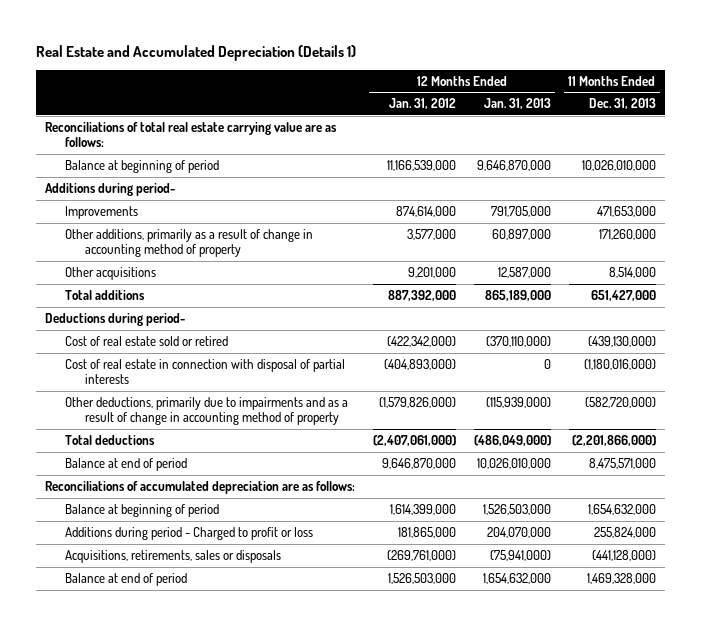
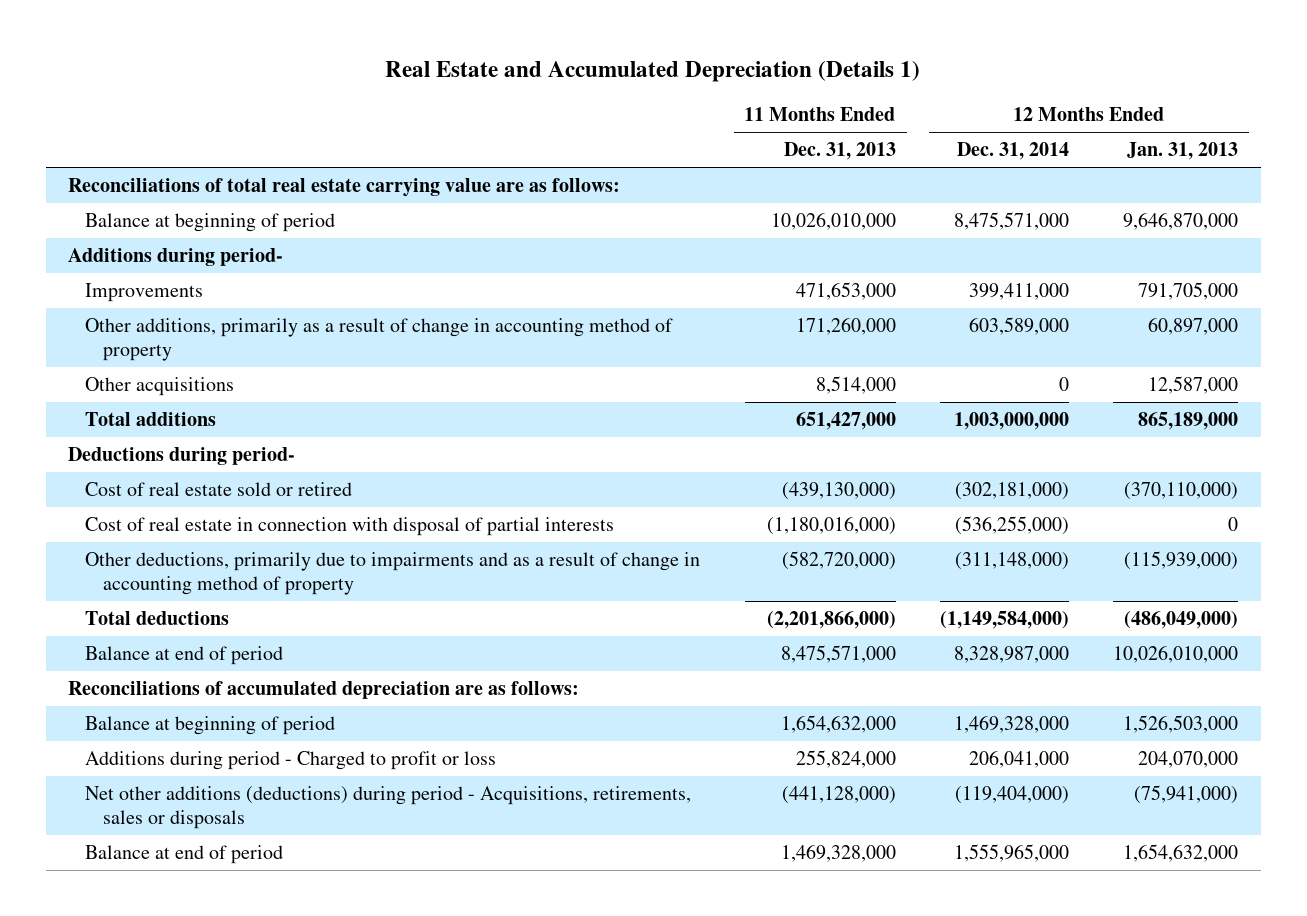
- | 12 Months Ended Jan. 31, 2012 | 12 Months Ended Jan. 31, 2013 | 11 Months Ended Dec. 31, 2013
+ | 11 Months Ended Dec. 31, 2013 | 12 Months Ended Dec. 31, 2014 | 12 Months Ended Jan. 31, 2013
- Acquisitions, retirements, sales or disposals | (269,761,000) | (75,941,000) | (441,128,000)
+ Net other additions (deductions) during period - Acquisitions, retirements, sales or disposals | (441,128,000) | (119,404,000) | (75,941,000)

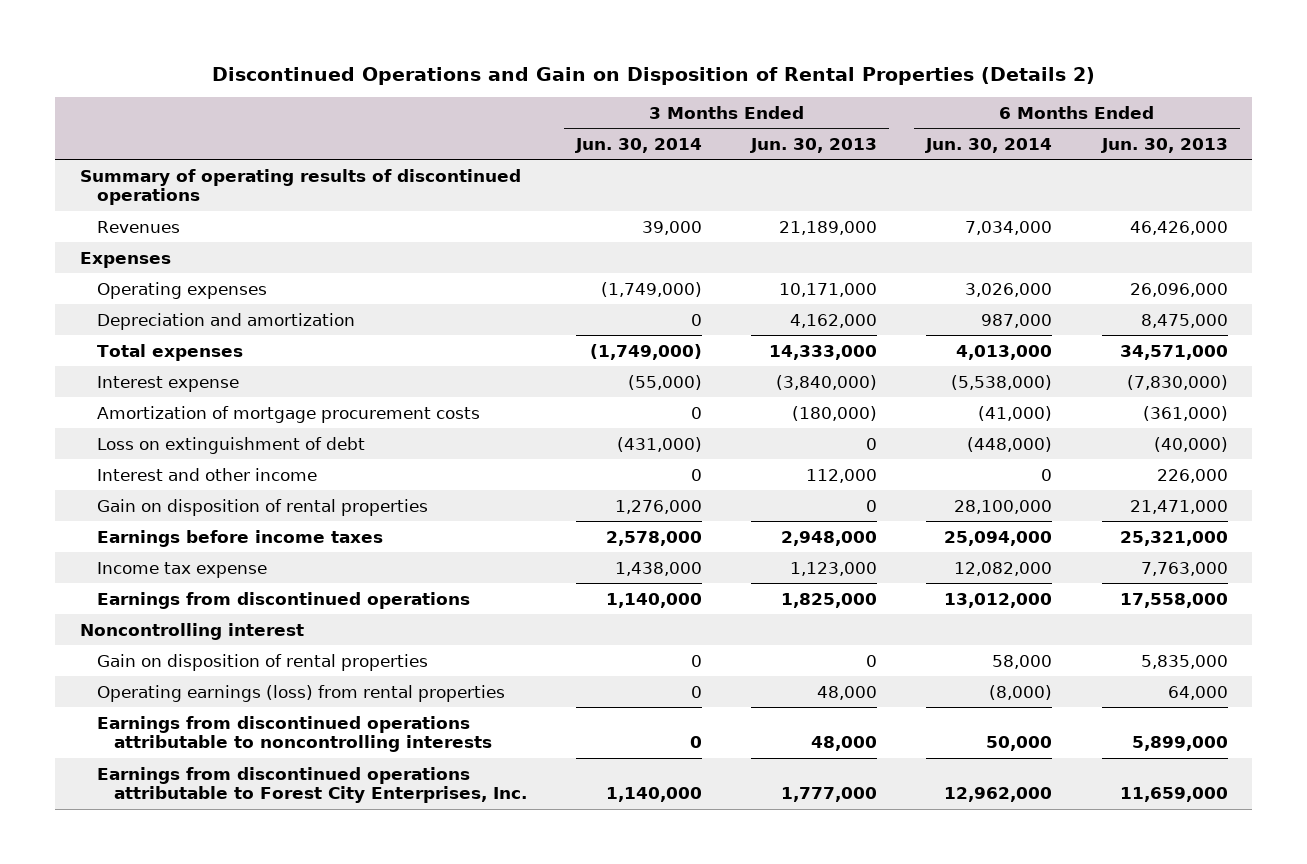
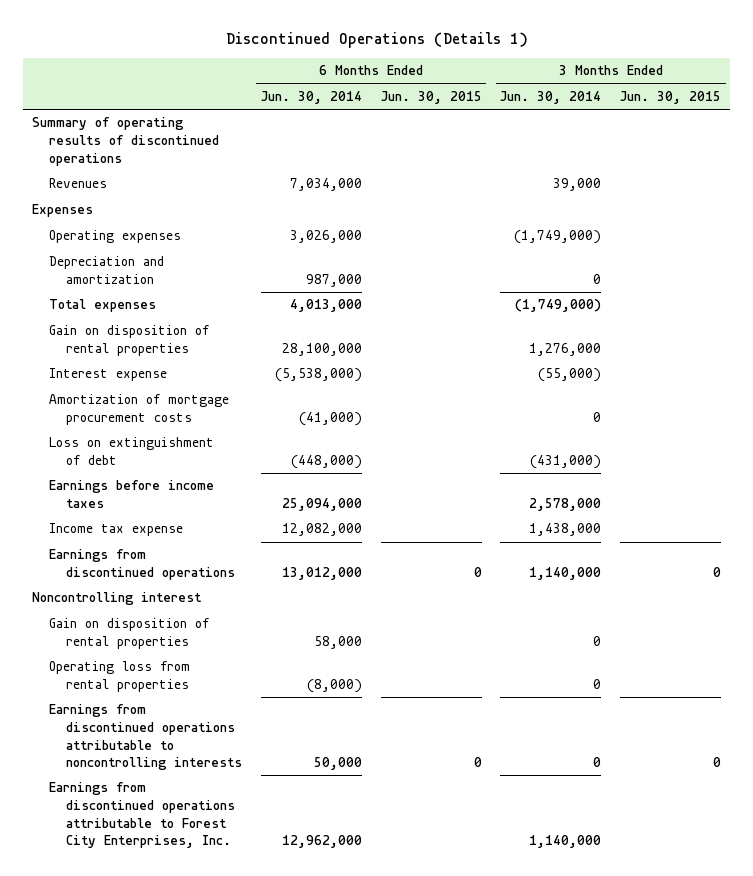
- Discontinued Operations and Gain on Disposition of Rental Properties (Details 2)
+ Discontinued Operations (Details 1)
- | 3 Months Ended Jun. 30, 2014 | 3 Months Ended Jun. 30, 2013 | 6 Months Ended Jun. 30, 2014 | 6 Months Ended Jun. 30, 2013
+ | 6 Months Ended Jun. 30, 2014 | 6 Months Ended Jun. 30, 2015 | 3 Months Ended Jun. 30, 2014 | 3 Months Ended Jun. 30, 2015
moved up: Gain on disposition of rental properties | 28,100,000 | | 1,276,000 |
- Interest and other income | 0 | 112,000 | 0 | 226,000
- Operating earnings (loss) from rental properties | 0 | 48,000 | (8,000) | 64,000
+ Operating loss from rental properties | (8,000) | | 0 |

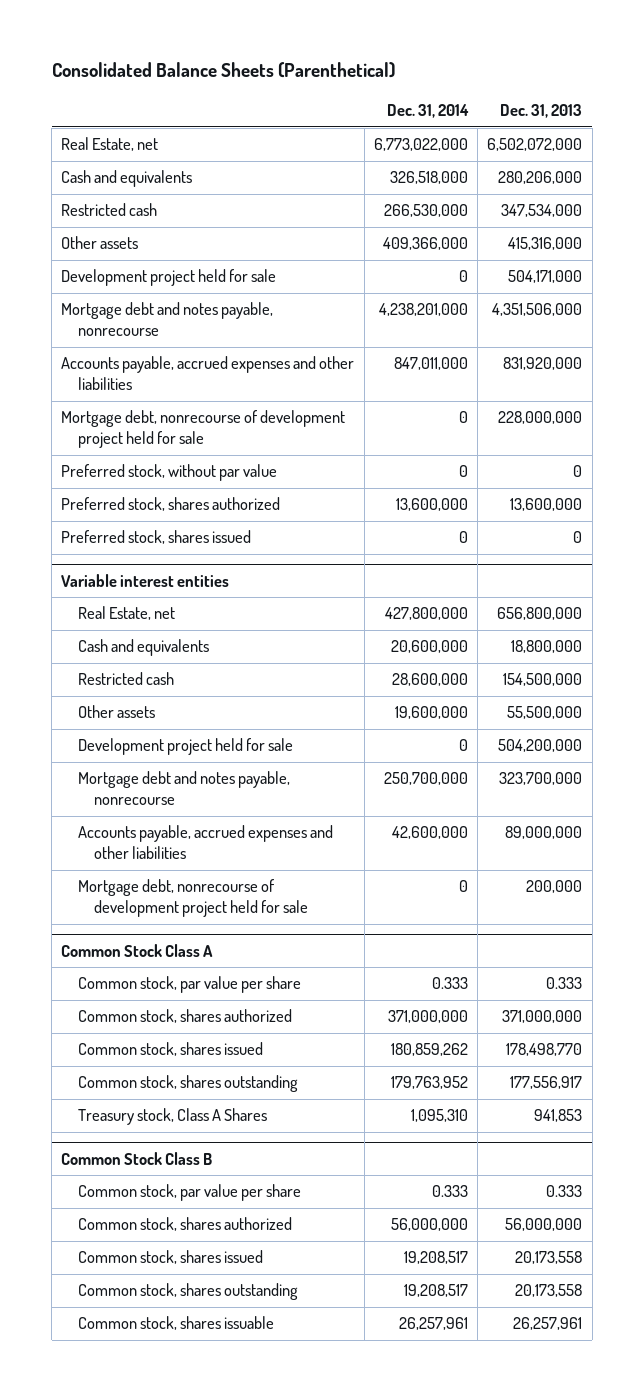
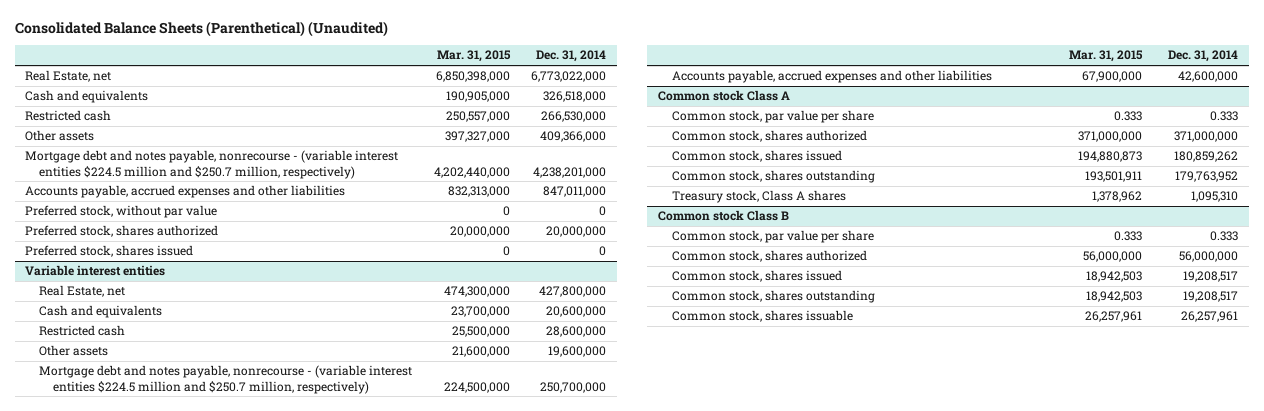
- Consolidated Balance Sheets (Parenthetical)
+ Consolidated Balance Sheets (Parenthetical) (Unaudited)
- | Dec. 31, 2014 | Dec. 31, 2013
+ | Mar. 31, 2015 | Dec. 31, 2014
- Development project held for sale | 0 | 504,171,000
- Mortgage debt and notes payable, nonrecourse | 4,238,201,000 | 4,351,506,000
+ Mortgage debt and notes payable, nonrecourse - (variable interest entities $224.5 million and $250.7 million, respectively) | 4,202,440,000 | 4,238,201,000
- Mortgage debt, nonrecourse of development project held for sale | 0 | 228,000,000
- Preferred stock, shares authorized | 13,600,000 | 13,600,000
+ Preferred stock, shares authorized | 20,000,000 | 20,000,000
@ Variable interest entities
- Development project held for sale | 0 | 504,200,000
- Mortgage debt and notes payable, nonrecourse | 250,700,000 | 323,700,000
+ Mortgage debt and notes payable, nonrecourse - (variable interest entities $224.5 million and $250.7 million, respectively) | 224,500,000 | 250,700,000
- Mortgage debt, nonrecourse of development project held for sale | 0 | 200,000
- Common Stock Class A
+ Common stock Class A
- Treasury stock, Class A Shares | 1,095,310 | 941,853
- Common Stock Class B
+ Treasury stock, Class A shares | 1,378,962 | 1,095,310
+ Common stock Class B

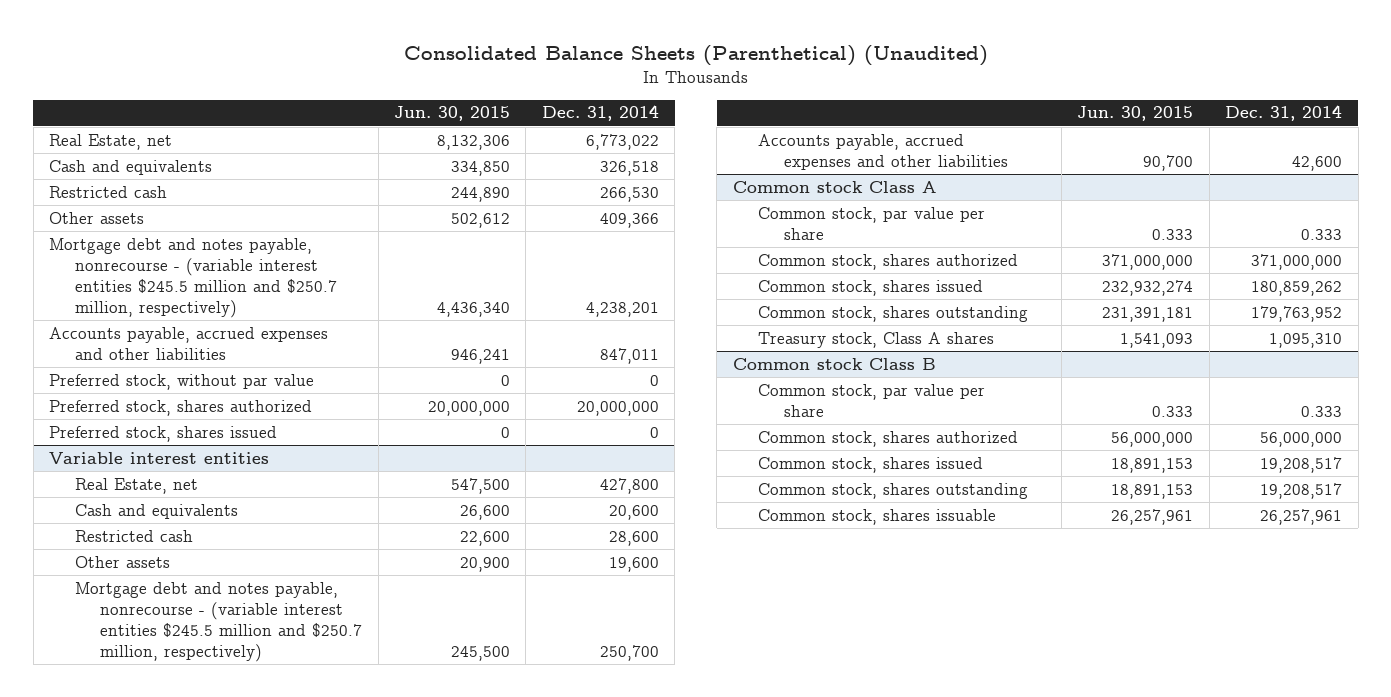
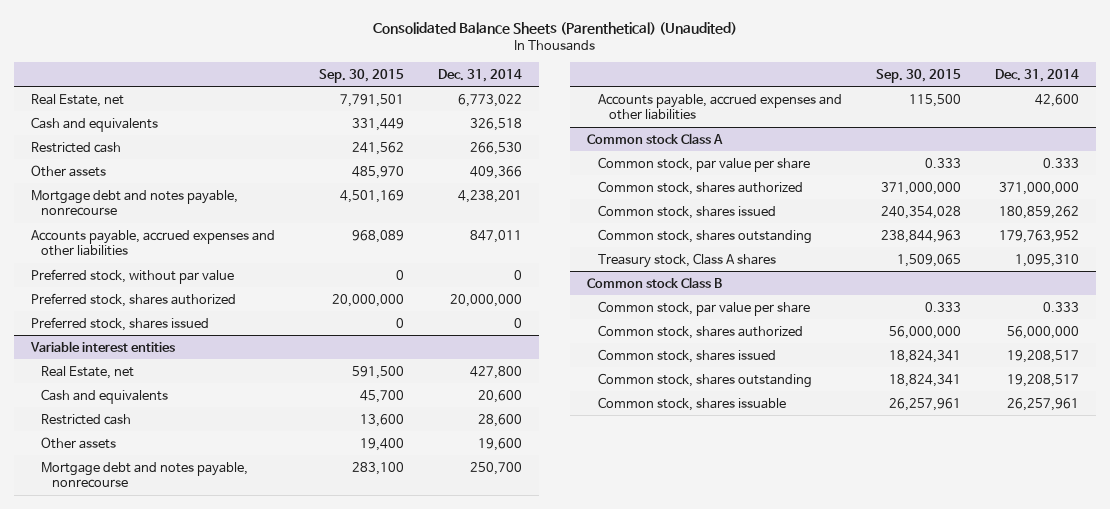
- | Jun. 30, 2015 | Dec. 31, 2014
+ | Sep. 30, 2015 | Dec. 31, 2014
- Mortgage debt and notes payable, nonrecourse - (variable interest entities $245.5 million and $250.7 million, respectively) | 4,436,340 | 4,238,201
+ Mortgage debt and notes payable, nonrecourse | 4,501,169 | 4,238,201
@ Variable interest entities
- Mortgage debt and notes payable, nonrecourse - (variable interest entities $245.5 million and $250.7 million, respectively) | 245,500 | 250,700
+ Mortgage debt and notes payable, nonrecourse | 283,100 | 250,700

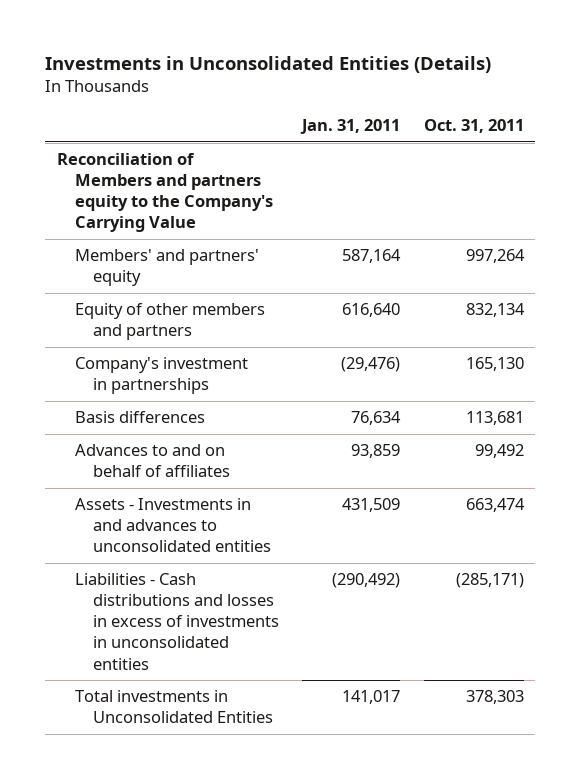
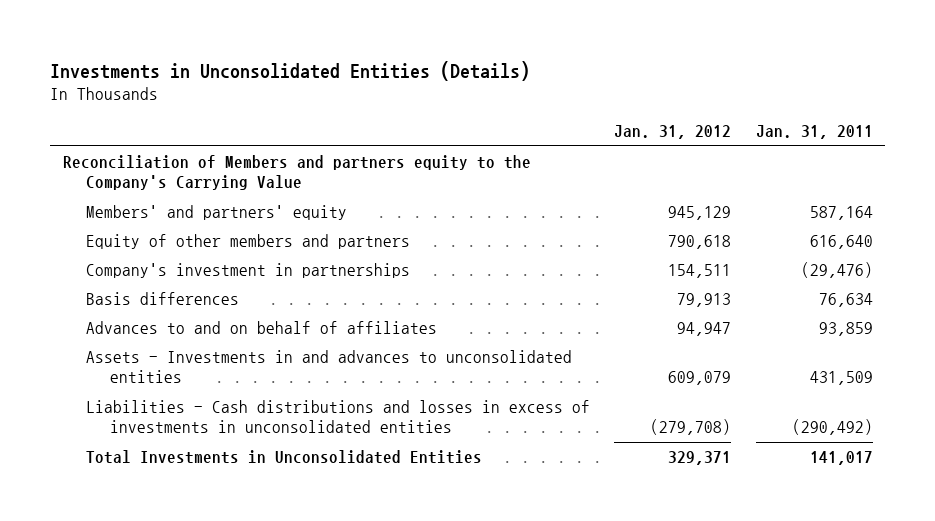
- | Jan. 31, 2011 | Oct. 31, 2011
+ | Jan. 31, 2012 | Jan. 31, 2011
- Total investments in Unconsolidated Entities | 141,017 | 378,303
+ Total Investments in Unconsolidated Entities | 329,371 | 141,017

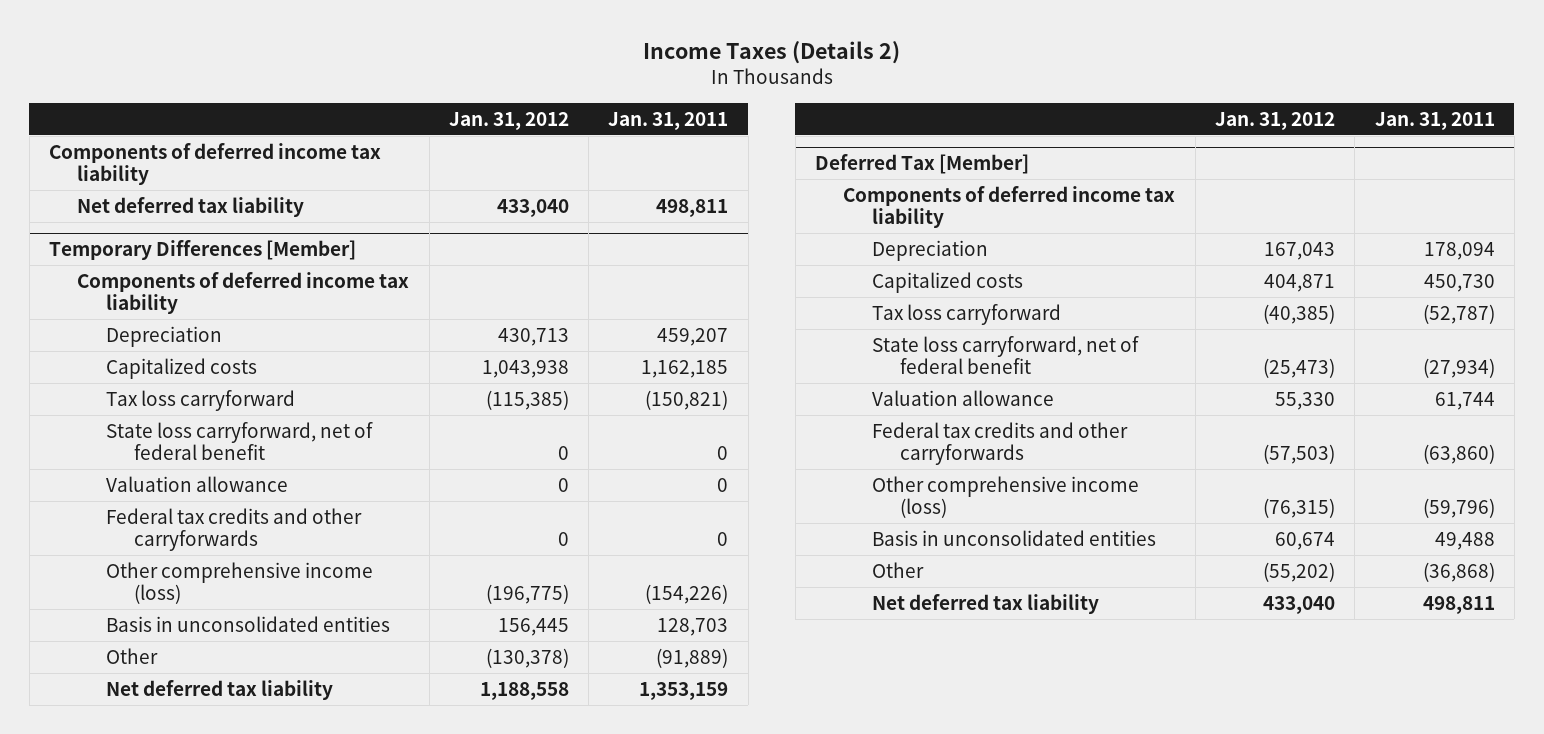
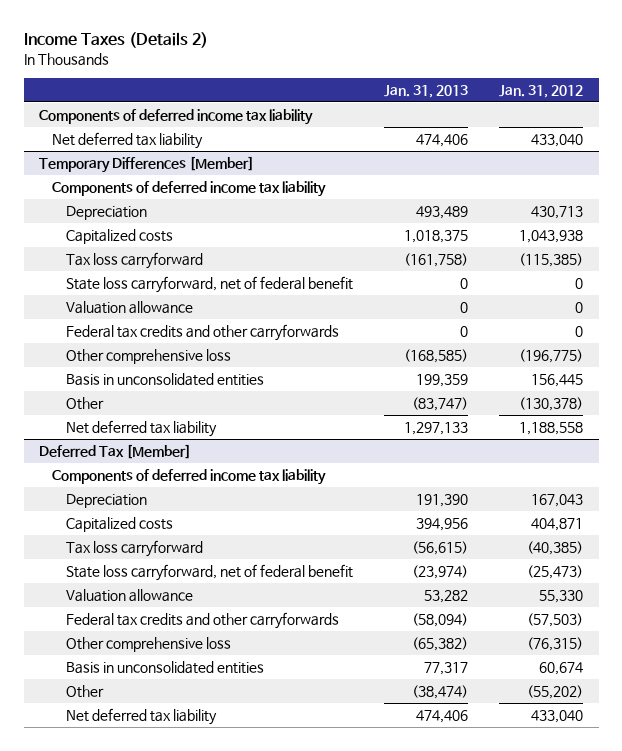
- | Jan. 31, 2012 | Jan. 31, 2011
+ | Jan. 31, 2013 | Jan. 31, 2012
@ Temporary Differences [Member]
- Other comprehensive income (loss) | (196,775) | (154,226)
+ Other comprehensive loss | (168,585) | (196,775)
@ Deferred Tax [Member]
- Other comprehensive income (loss) | (76,315) | (59,796)
+ Other comprehensive loss | (65,382) | (76,315)

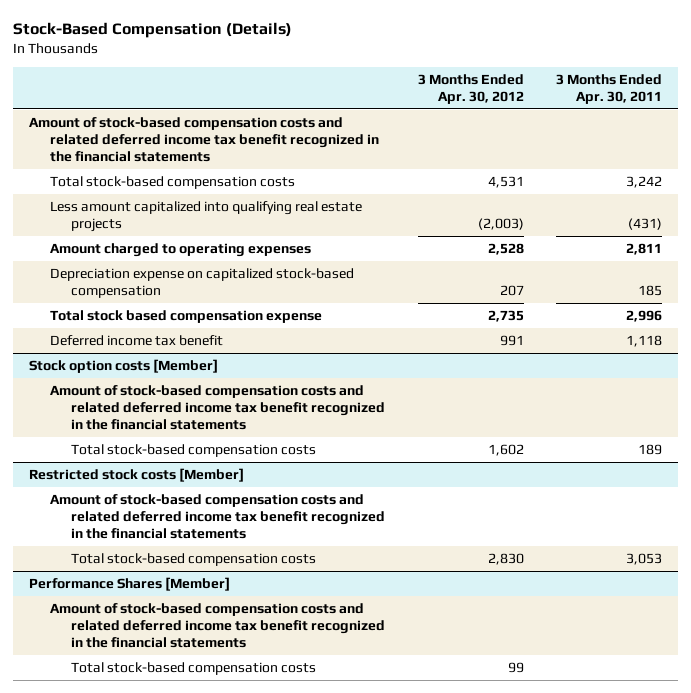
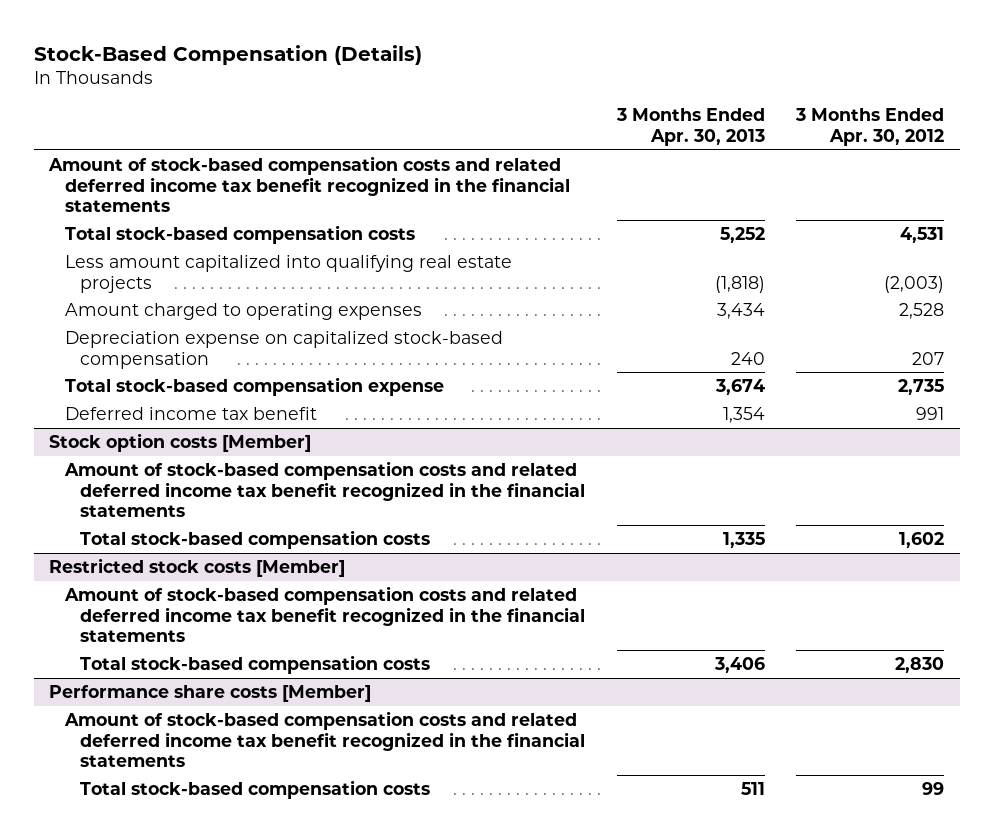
- | 3 Months Ended Apr. 30, 2012 | 3 Months Ended Apr. 30, 2011
+ | 3 Months Ended Apr. 30, 2013 | 3 Months Ended Apr. 30, 2012
- Total stock based compensation expense | 2,735 | 2,996
+ Total stock-based compensation expense | 3,674 | 2,735
- Performance Shares [Member]
+ Performance share costs [Member]

